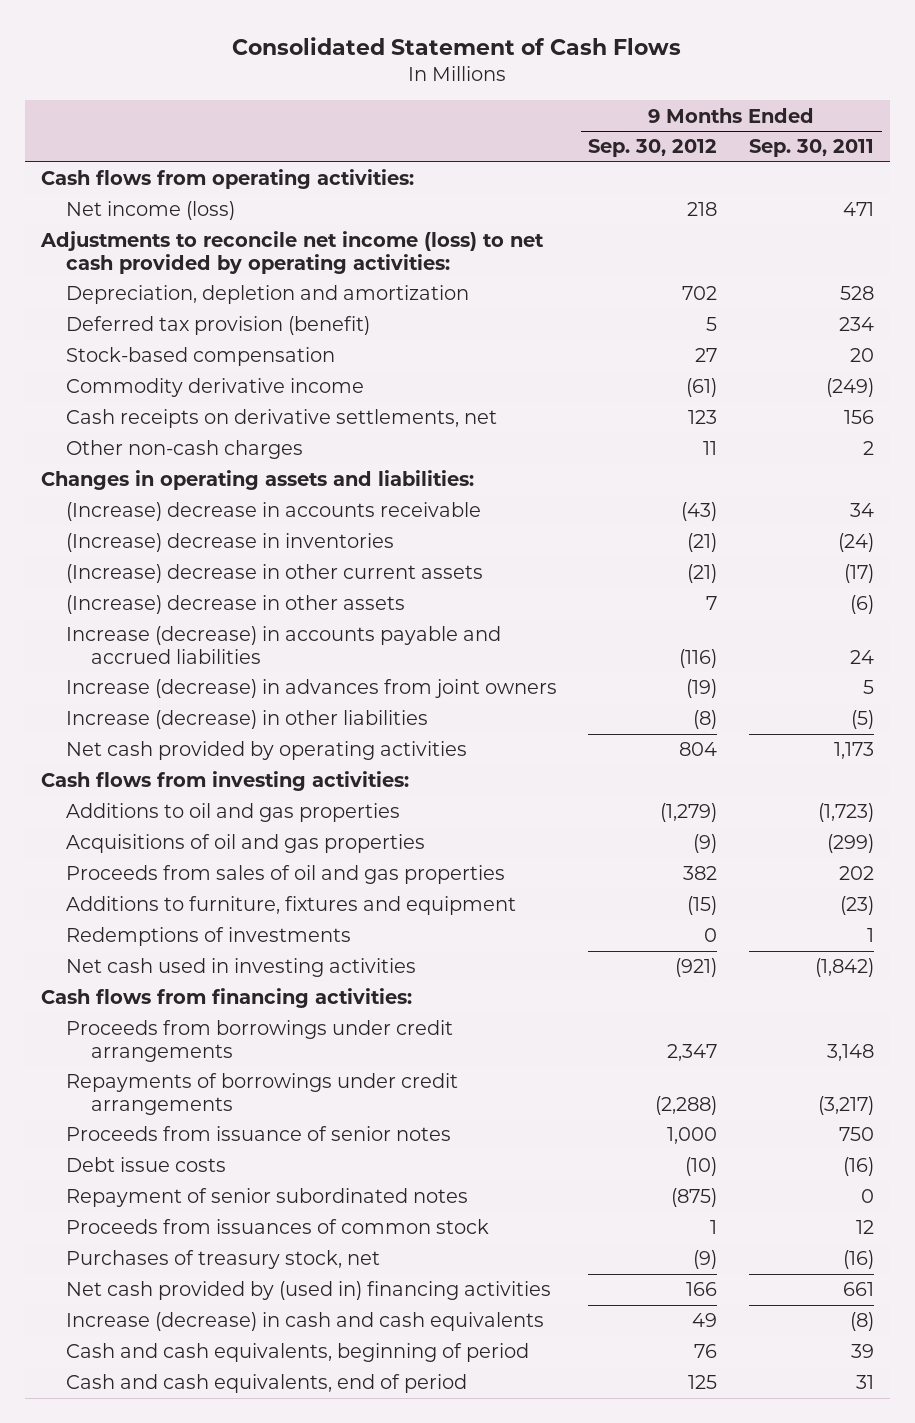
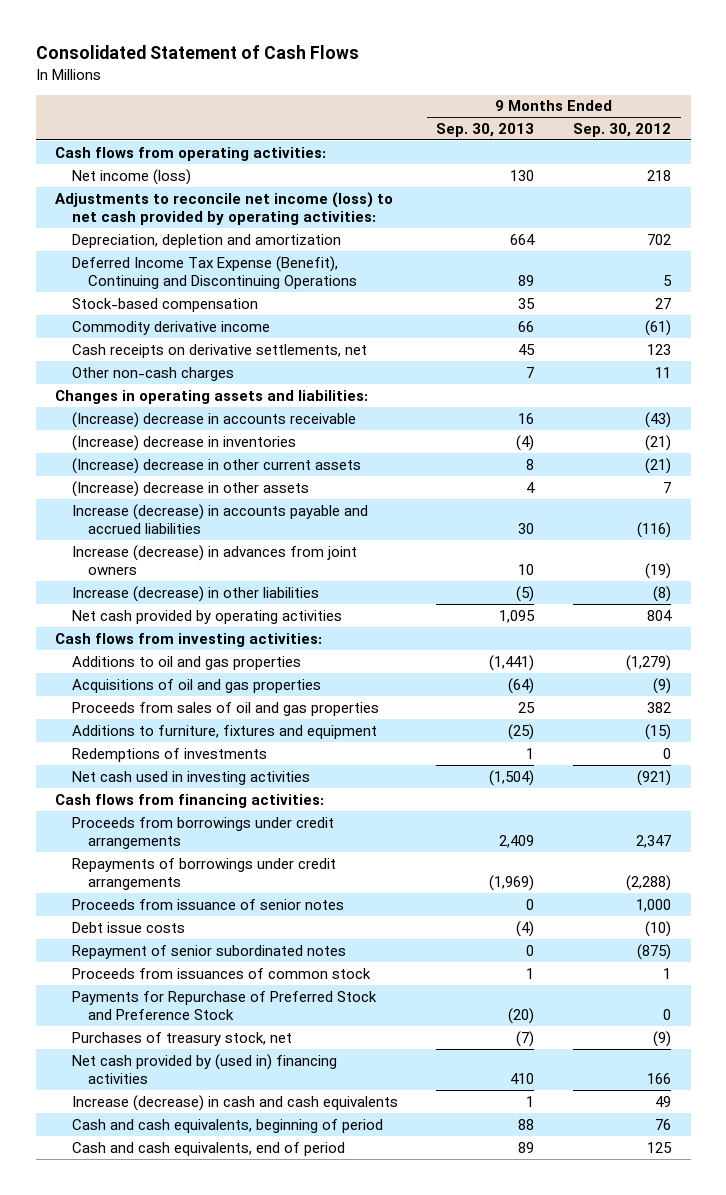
- | 9 Months Ended Sep. 30, 2012 | 9 Months Ended Sep. 30, 2011
+ | 9 Months Ended Sep. 30, 2013 | 9 Months Ended Sep. 30, 2012
- Deferred tax provision (benefit) | 5 | 234
+ Deferred Income Tax Expense (Benefit), Continuing and Discontinuing Operations | 89 | 5
+ Payments for Repurchase of Preferred Stock and Preference Stock | (20) | 0

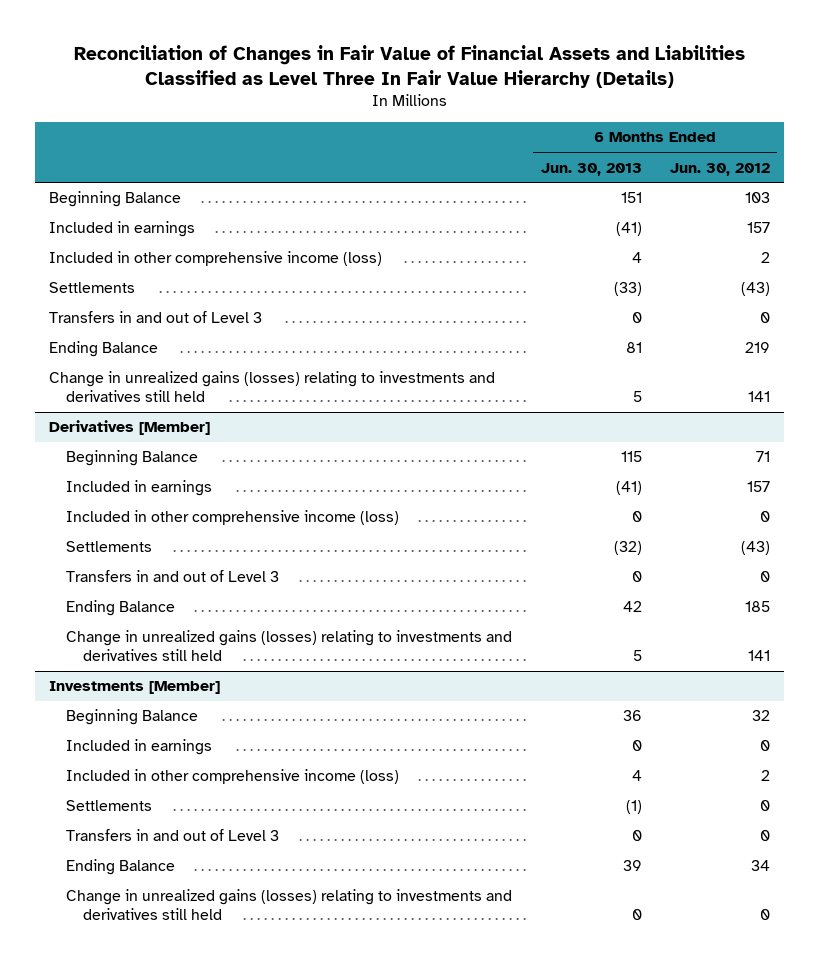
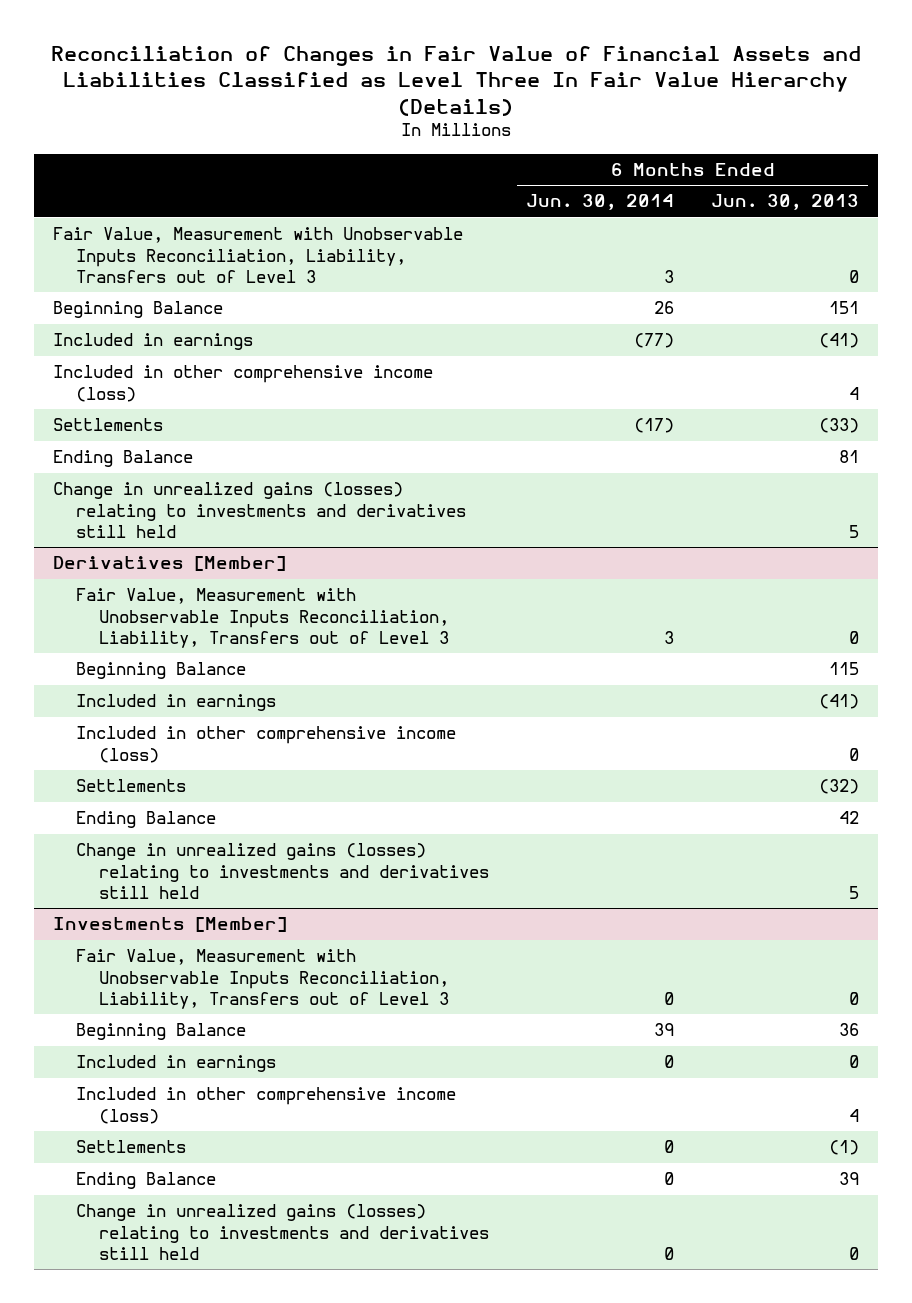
- | 6 Months Ended Jun. 30, 2013 | 6 Months Ended Jun. 30, 2012
+ | 6 Months Ended Jun. 30, 2014 | 6 Months Ended Jun. 30, 2013
+ Fair Value, Measurement with Unobservable Inputs Reconciliation, Liability, Transfers out of Level 3 | 3 | 0
- Transfers in and out of Level 3 | 0 | 0
@ Derivatives [Member]
+ Fair Value, Measurement with Unobservable Inputs Reconciliation, Liability, Transfers out of Level 3 | 3 | 0
- Transfers in and out of Level 3 | 0 | 0
@ Investments [Member]
+ Fair Value, Measurement with Unobservable Inputs Reconciliation, Liability, Transfers out of Level 3 | 0 | 0
- Transfers in and out of Level 3 | 0 | 0

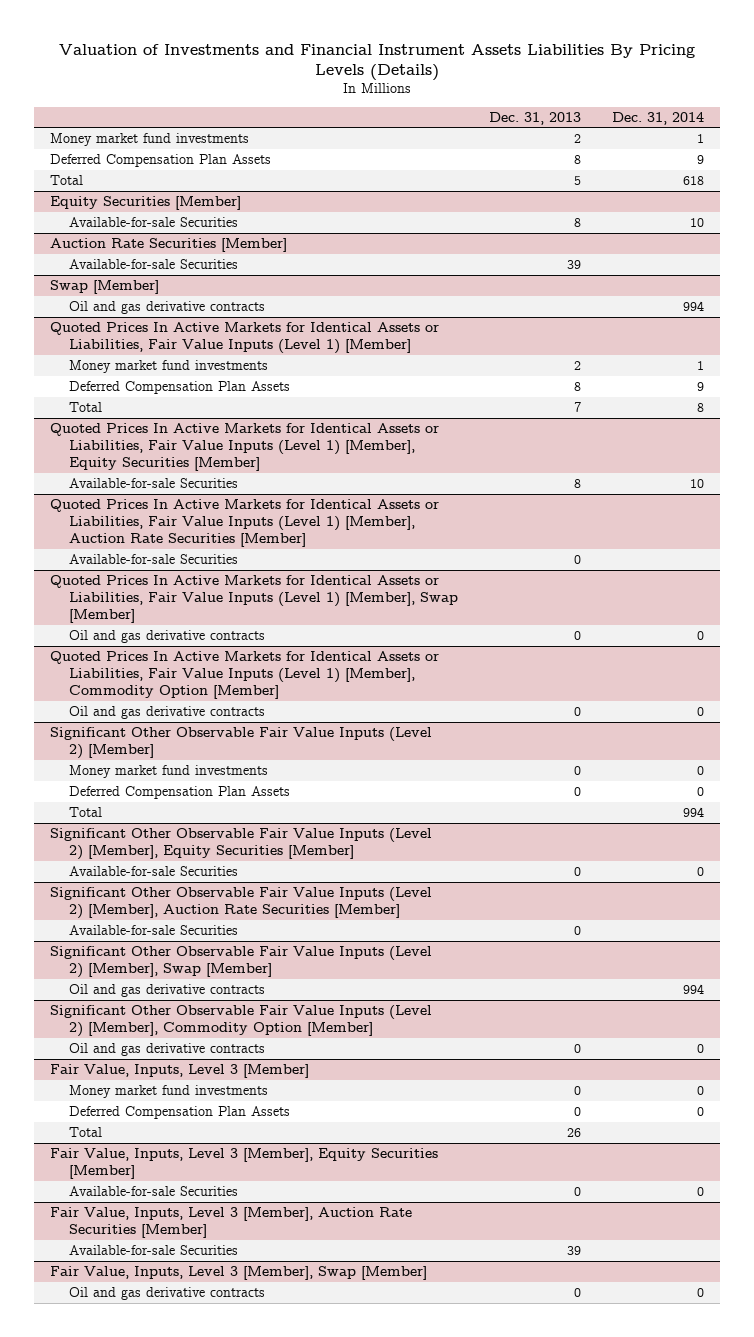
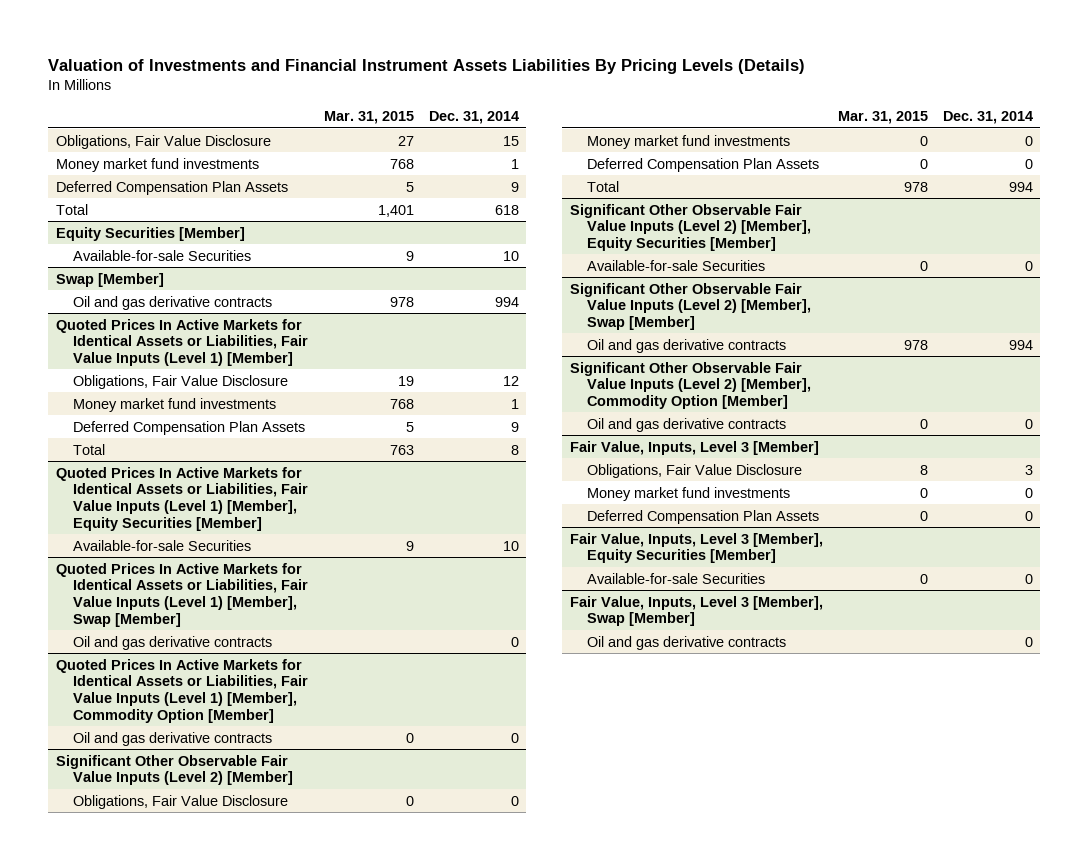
- | Dec. 31, 2013 | Dec. 31, 2014
+ | Mar. 31, 2015 | Dec. 31, 2014
+ Obligations, Fair Value Disclosure | 27 | 15
- Auction Rate Securities [Member]
- Available-for-sale Securities | 39 |
@ Quoted Prices In Active Markets for Identical Assets or Liabilities, Fair Value Inputs (Level 1) [Member]
+ Obligations, Fair Value Disclosure | 19 | 12
- Quoted Prices In Active Markets for Identical Assets or Liabilities, Fair Value Inputs (Level 1) [Member], Auction Rate Securities [Member]
- Available-for-sale Securities | 0 |
@ Significant Other Observable Fair Value Inputs (Level 2) [Member]
+ Obligations, Fair Value Disclosure | 0 | 0
- Significant Other Observable Fair Value Inputs (Level 2) [Member], Auction Rate Securities [Member]
- Available-for-sale Securities | 0 |
@ Fair Value, Inputs, Level 3 [Member]
+ Obligations, Fair Value Disclosure | 8 | 3
- Total | 26 |
- Fair Value, Inputs, Level 3 [Member], Auction Rate Securities [Member]
- Available-for-sale Securities | 39 |

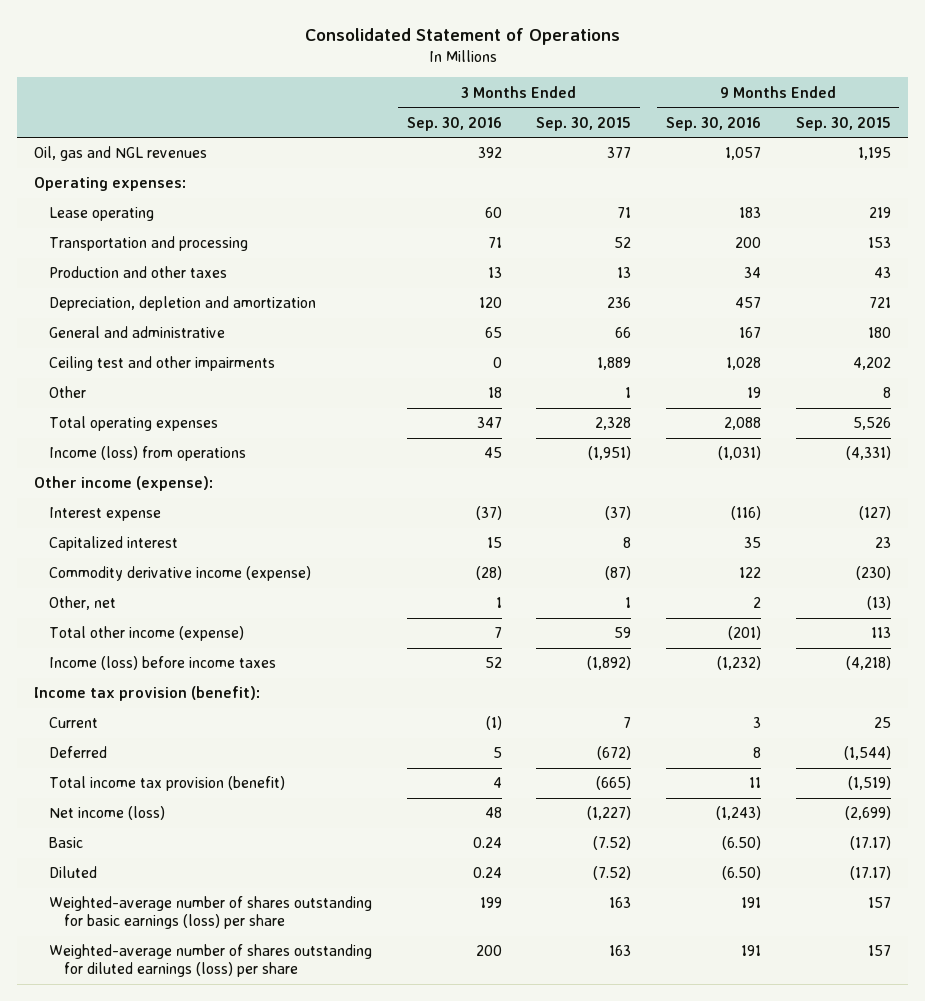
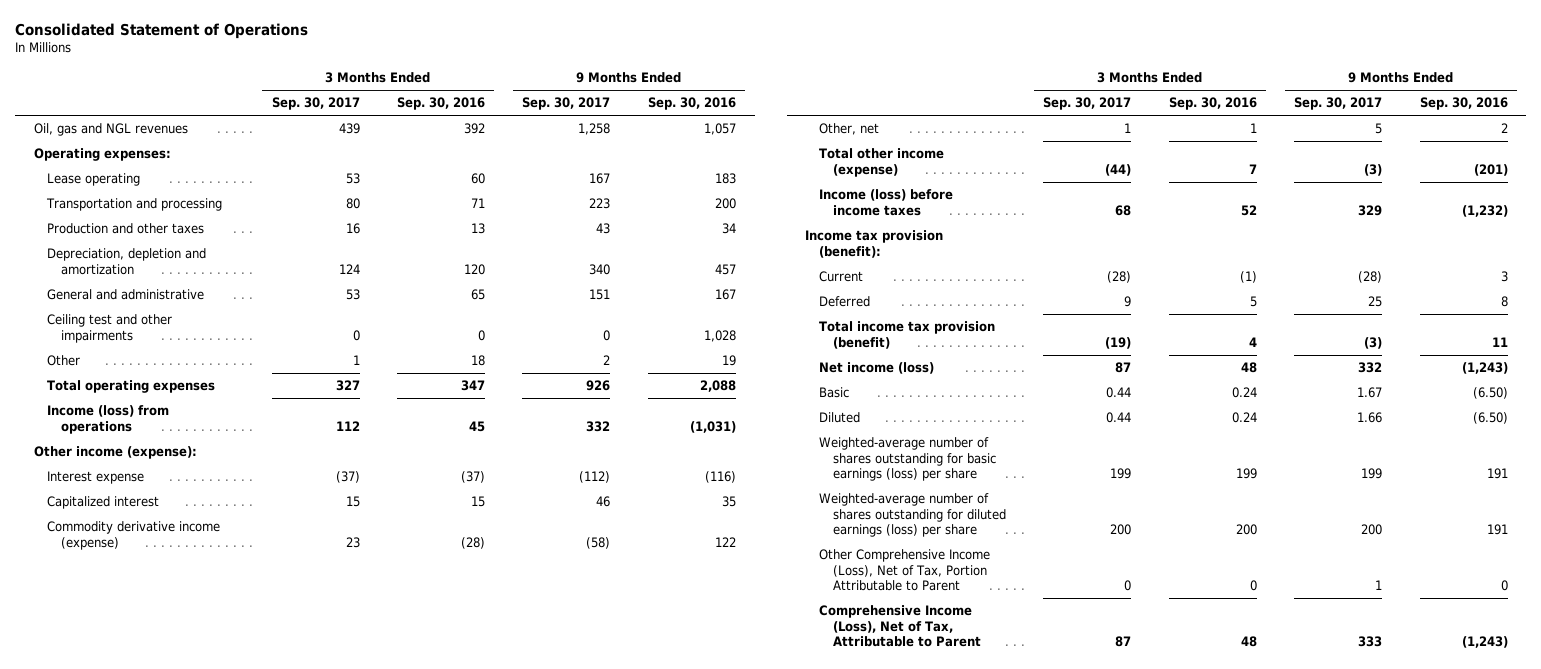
- | 3 Months Ended Sep. 30, 2016 | 3 Months Ended Sep. 30, 2015 | 9 Months Ended Sep. 30, 2016 | 9 Months Ended Sep. 30, 2015
+ | 3 Months Ended Sep. 30, 2017 | 3 Months Ended Sep. 30, 2016 | 9 Months Ended Sep. 30, 2017 | 9 Months Ended Sep. 30, 2016
+ Other Comprehensive Income (Loss), Net of Tax, Portion Attributable to Parent | 0 | 0 | 1 | 0
+ Comprehensive Income (Loss), Net of Tax, Attributable to Parent | 87 | 48 | 333 | (1,243)

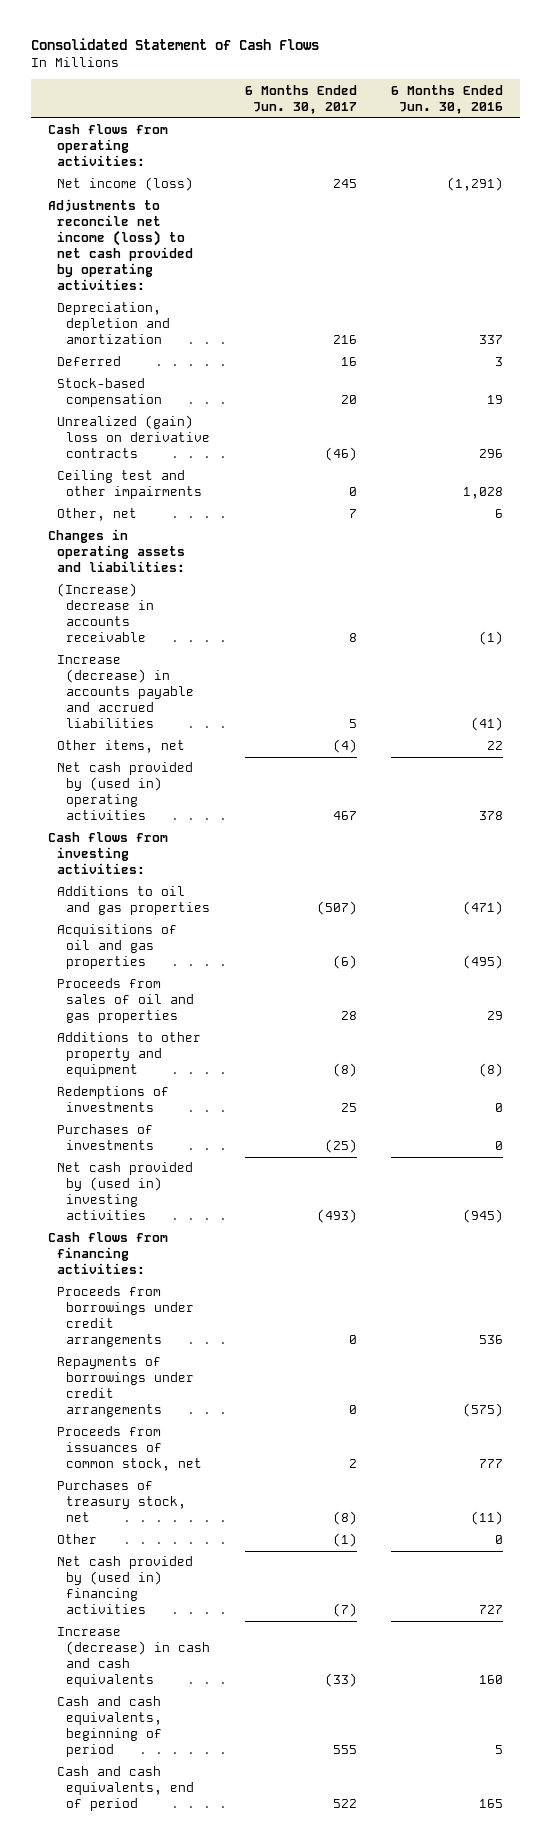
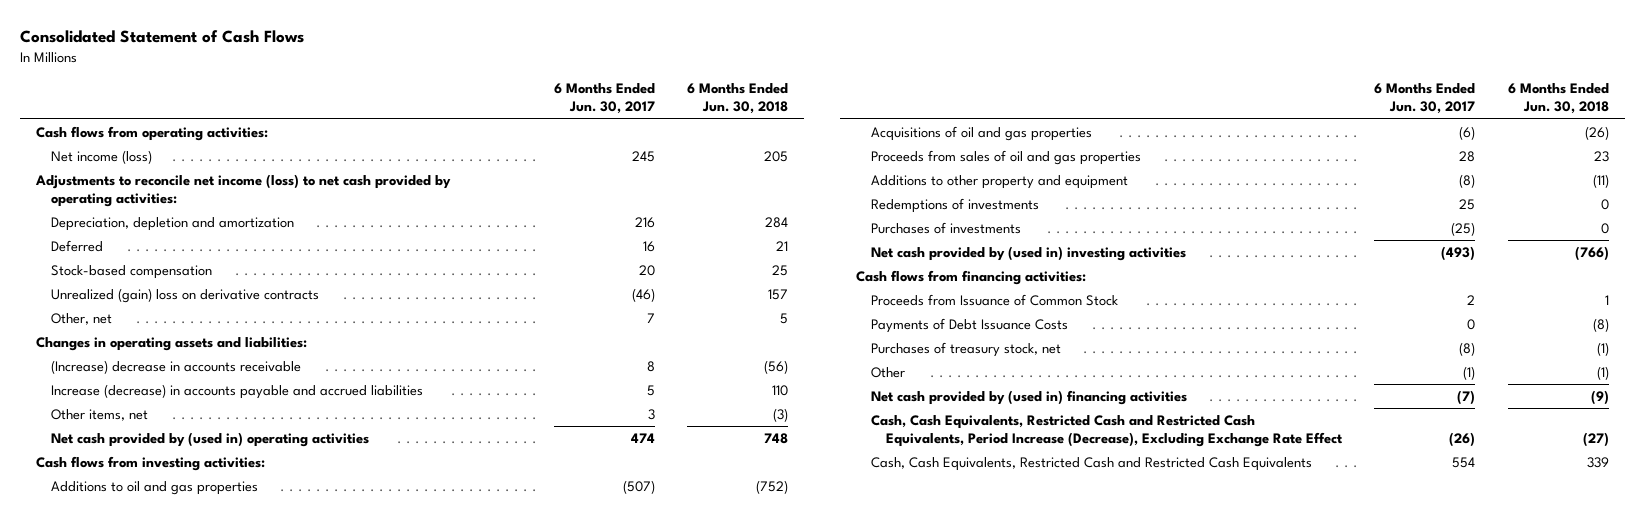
- | 6 Months Ended Jun. 30, 2017 | 6 Months Ended Jun. 30, 2016
+ | 6 Months Ended Jun. 30, 2017 | 6 Months Ended Jun. 30, 2018
- Ceiling test and other impairments | 0 | 1,028
- Other items, net | (4) | 22
- Net cash provided by (used in) operating activities | 467 | 378
+ Other items, net | 3 | (3)
+ Net cash provided by (used in) operating activities | 474 | 748
- Proceeds from borrowings under credit arrangements | 0 | 536
- Repayments of borrowings under credit arrangements | 0 | (575)
- Proceeds from issuances of common stock, net | 2 | 777
+ Proceeds from Issuance of Common Stock | 2 | 1
+ Payments of Debt Issuance Costs | 0 | (8)
- Increase (decrease) in cash and cash equivalents | (33) | 160
- Cash and cash equivalents, beginning of period | 555 | 5
- Cash and cash equivalents, end of period | 522 | 165
+ Cash, Cash Equivalents, Restricted Cash and Restricted Cash Equivalents, Period Increase (Decrease), Excluding Exchange Rate Effect | (26) | (27)
+ Cash, Cash Equivalents, Restricted Cash and Restricted Cash Equivalents | 554 | 339

